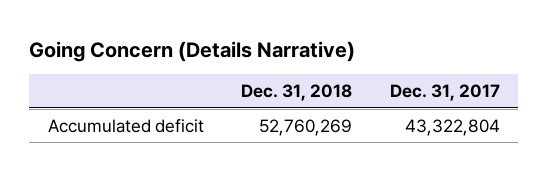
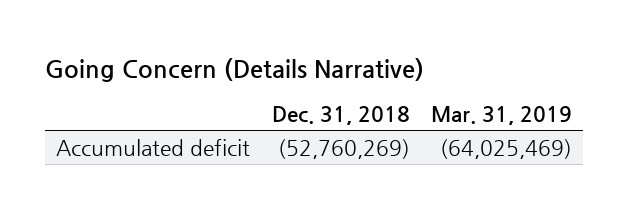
- | Dec. 31, 2018 | Dec. 31, 2017
+ | Dec. 31, 2018 | Mar. 31, 2019
- Accumulated deficit | 52,760,269 | 43,322,804
+ Accumulated deficit | (52,760,269) | (64,025,469)

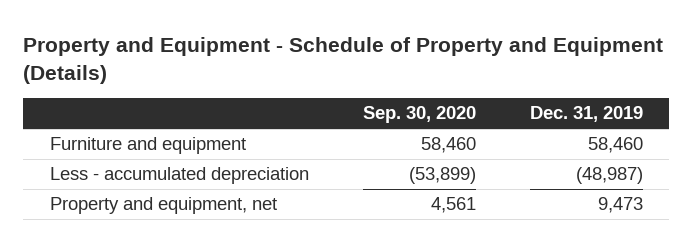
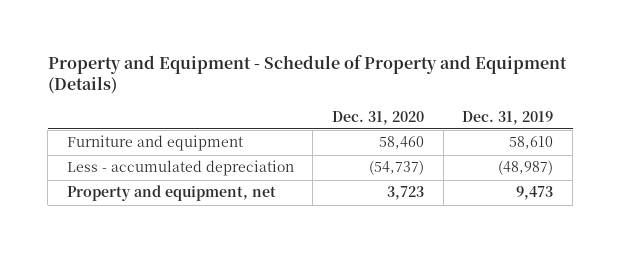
- | Sep. 30, 2020 | Dec. 31, 2019
+ | Dec. 31, 2020 | Dec. 31, 2019
- Furniture and equipment | 58,460 | 58,460
+ Furniture and equipment | 58,460 | 58,610

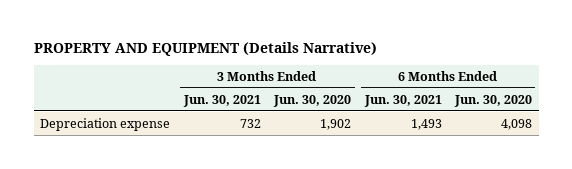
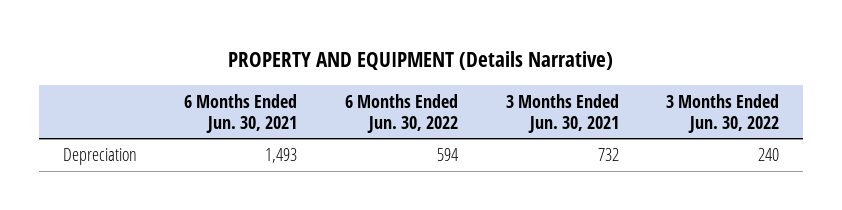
- | 3 Months Ended Jun. 30, 2021 | 3 Months Ended Jun. 30, 2020 | 6 Months Ended Jun. 30, 2021 | 6 Months Ended Jun. 30, 2020
+ | 6 Months Ended Jun. 30, 2021 | 6 Months Ended Jun. 30, 2022 | 3 Months Ended Jun. 30, 2021 | 3 Months Ended Jun. 30, 2022
- Depreciation expense | 732 | 1,902 | 1,493 | 4,098
+ Depreciation | 1,493 | 594 | 732 | 240

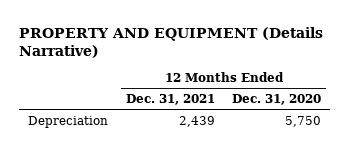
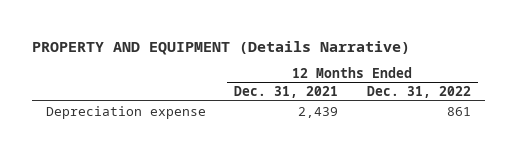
- | 12 Months Ended Dec. 31, 2021 | 12 Months Ended Dec. 31, 2020
+ | 12 Months Ended Dec. 31, 2021 | 12 Months Ended Dec. 31, 2022
- Depreciation | 2,439 | 5,750
+ Depreciation expense | 2,439 | 861

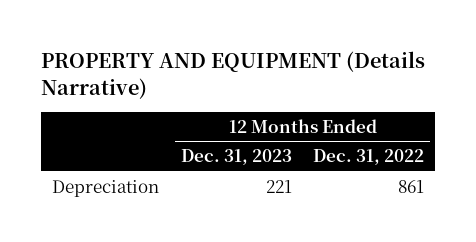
- | 12 Months Ended Dec. 31, 2021 | 12 Months Ended Dec. 31, 2022
+ | 12 Months Ended Dec. 31, 2023 | 12 Months Ended Dec. 31, 2022
- Depreciation expense | 2,439 | 861
+ Depreciation | 221 | 861

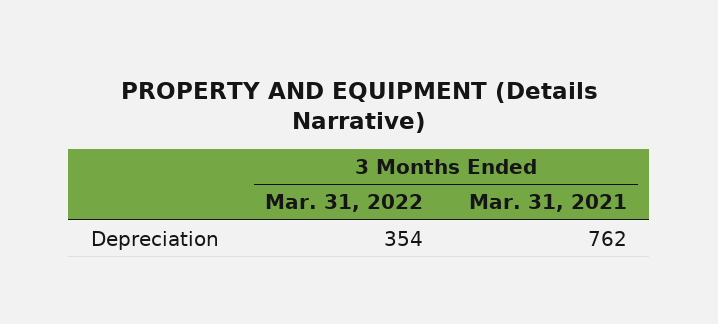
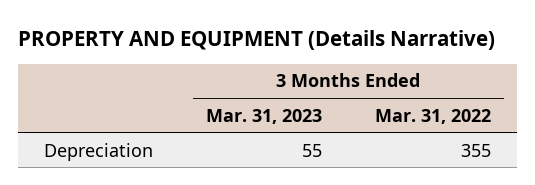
- | 3 Months Ended Mar. 31, 2022 | 3 Months Ended Mar. 31, 2021
+ | 3 Months Ended Mar. 31, 2023 | 3 Months Ended Mar. 31, 2022
- Depreciation | 354 | 762
+ Depreciation | 55 | 355

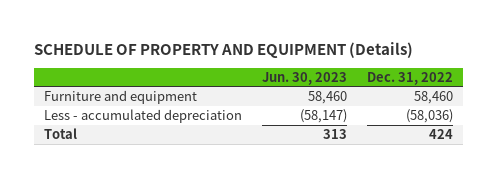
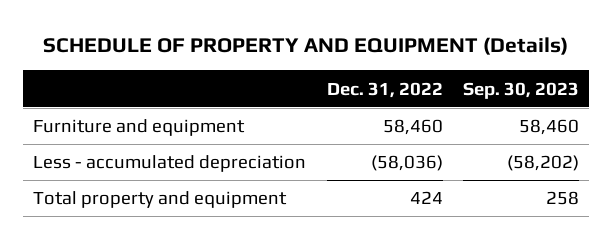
- | Jun. 30, 2023 | Dec. 31, 2022
+ | Dec. 31, 2022 | Sep. 30, 2023
- Total | 313 | 424
+ Total property and equipment | 424 | 258

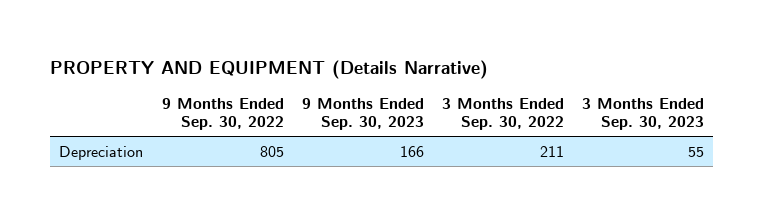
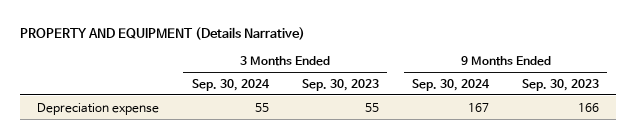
- | 9 Months Ended Sep. 30, 2022 | 9 Months Ended Sep. 30, 2023 | 3 Months Ended Sep. 30, 2022 | 3 Months Ended Sep. 30, 2023
+ | 3 Months Ended Sep. 30, 2024 | 3 Months Ended Sep. 30, 2023 | 9 Months Ended Sep. 30, 2024 | 9 Months Ended Sep. 30, 2023
- Depreciation | 805 | 166 | 211 | 55
+ Depreciation expense | 55 | 55 | 167 | 166

